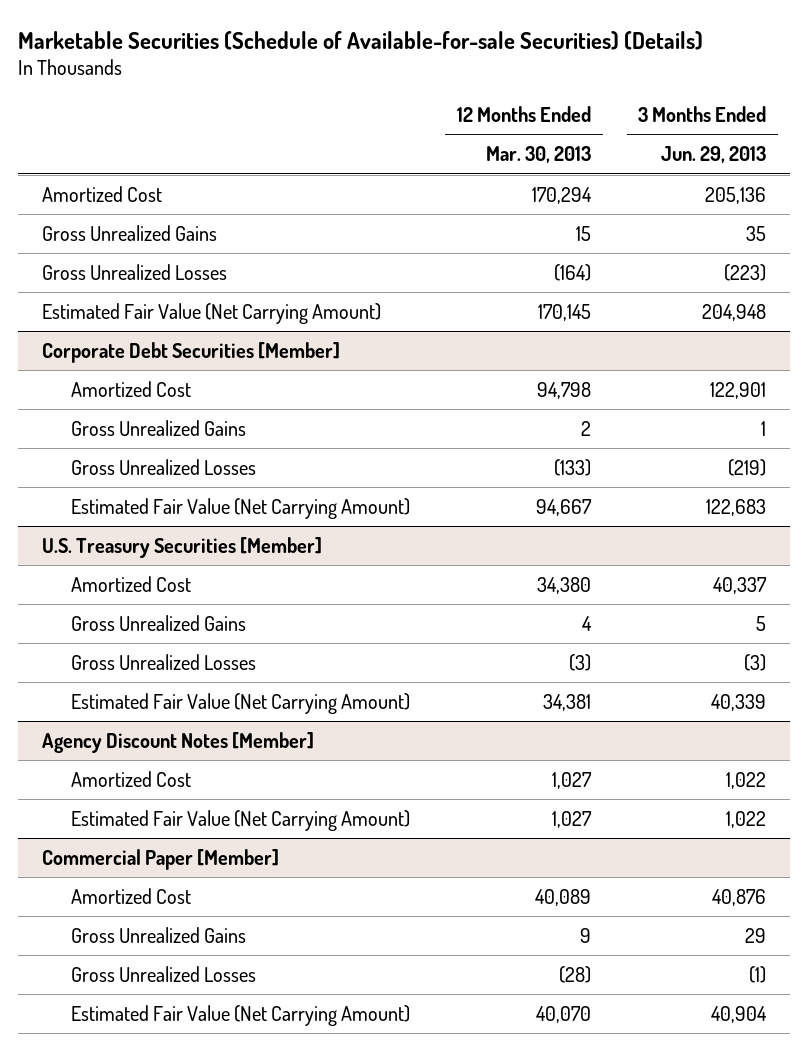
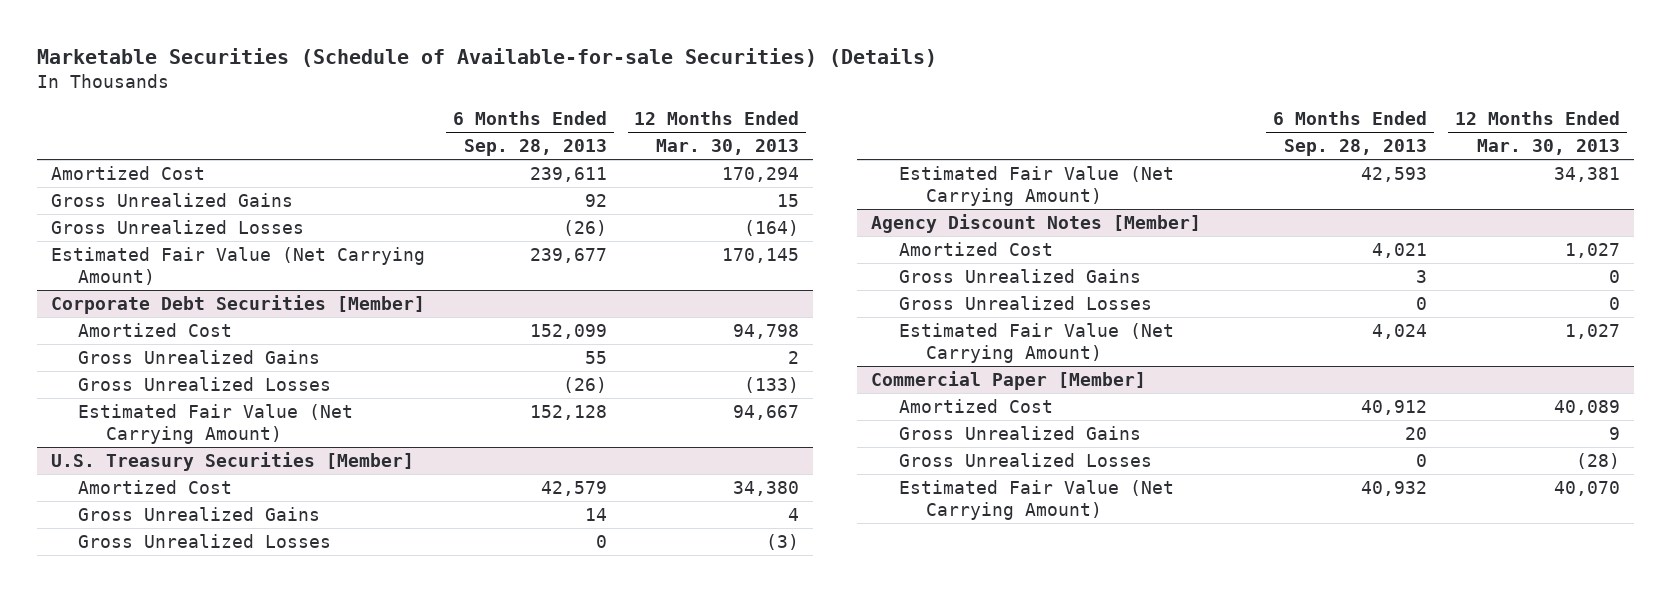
- | 12 Months Ended Mar. 30, 2013 | 3 Months Ended Jun. 29, 2013
+ | 6 Months Ended Sep. 28, 2013 | 12 Months Ended Mar. 30, 2013
@ Agency Discount Notes [Member]
+ Gross Unrealized Gains | 3 | 0
+ Gross Unrealized Losses | 0 | 0

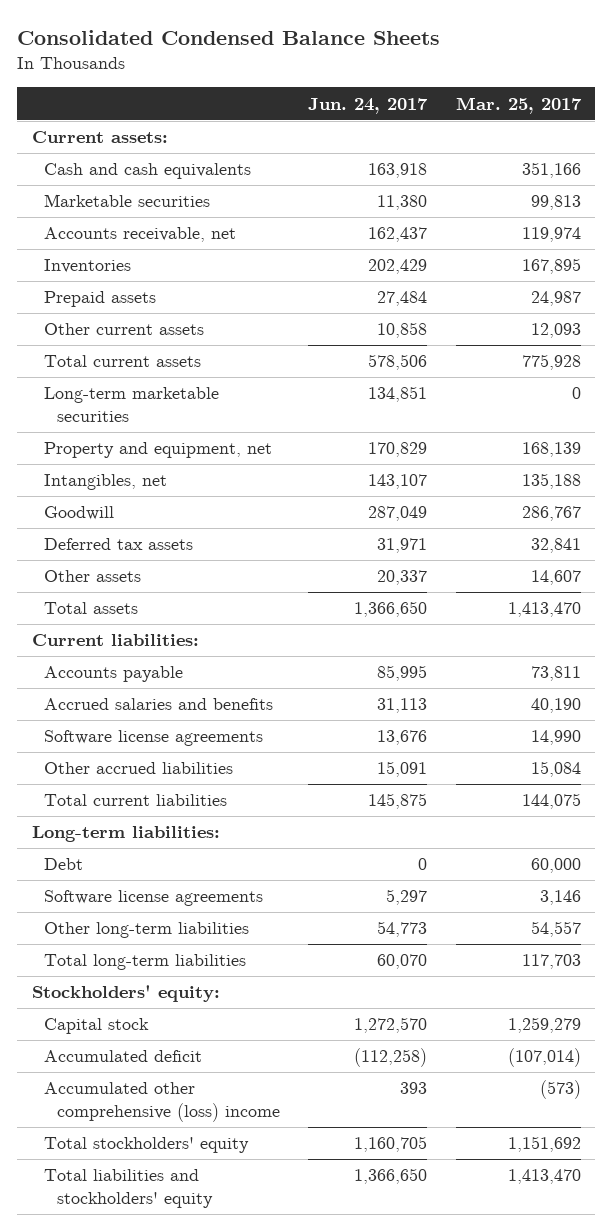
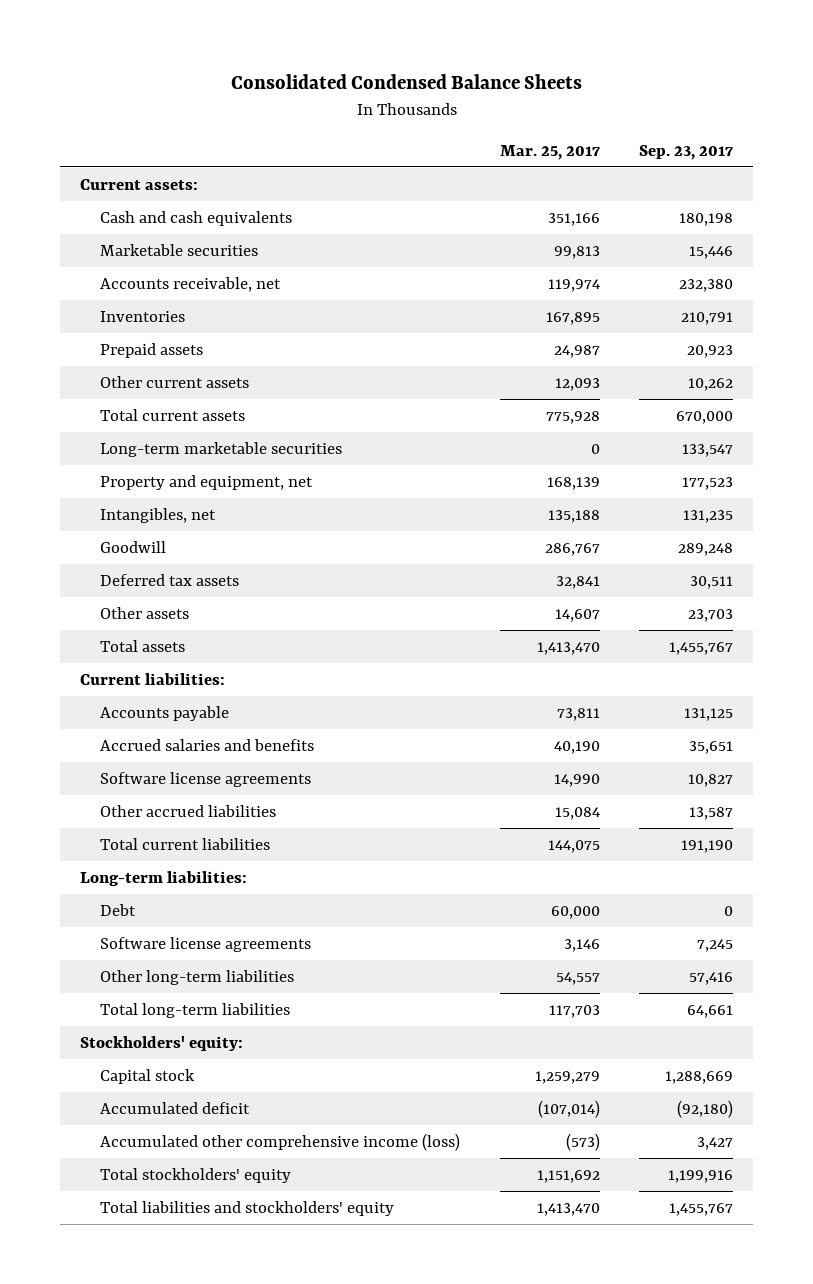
- | Jun. 24, 2017 | Mar. 25, 2017
+ | Mar. 25, 2017 | Sep. 23, 2017
- Accumulated other comprehensive (loss) income | 393 | (573)
+ Accumulated other comprehensive income (loss) | (573) | 3,427

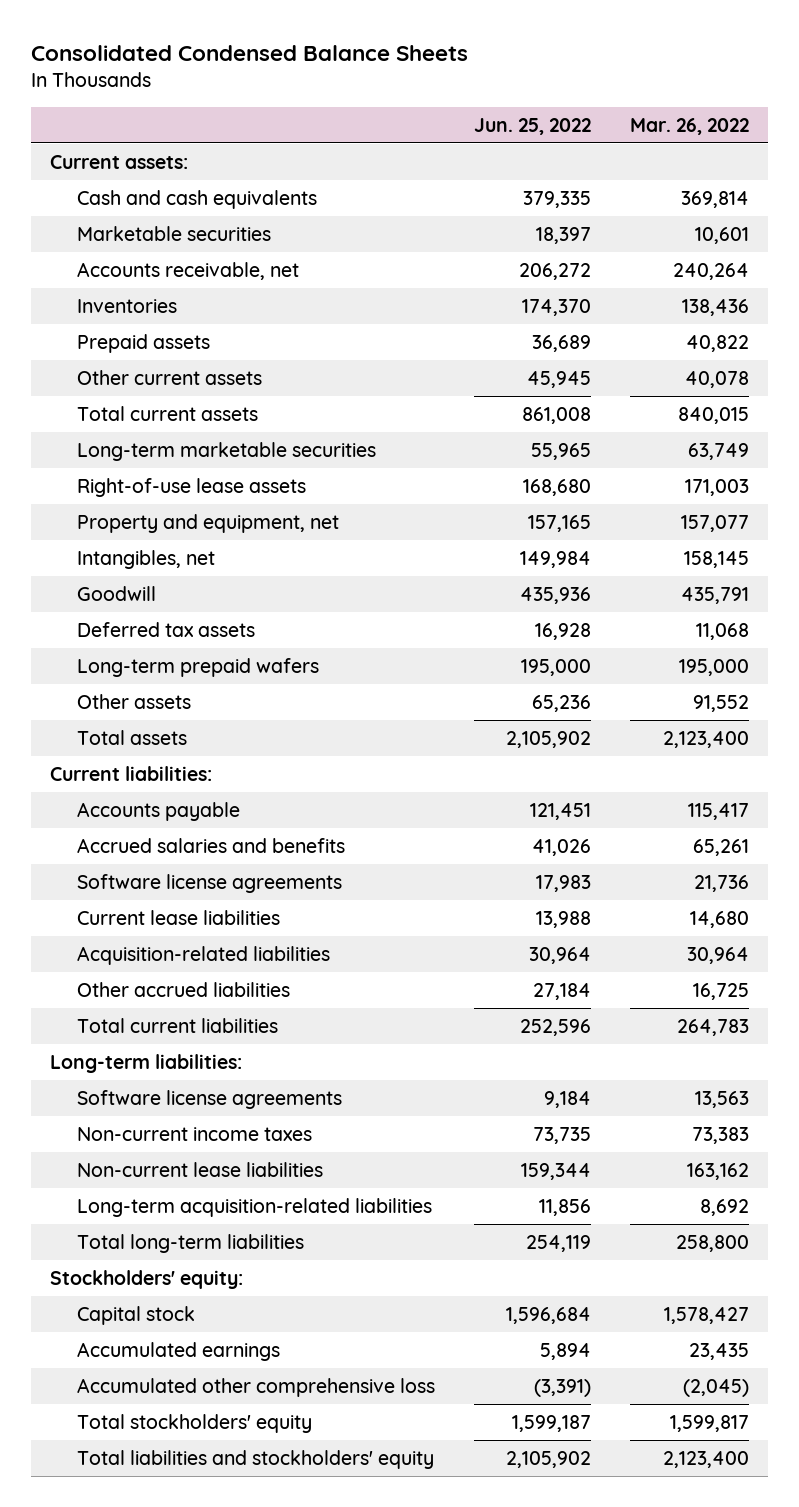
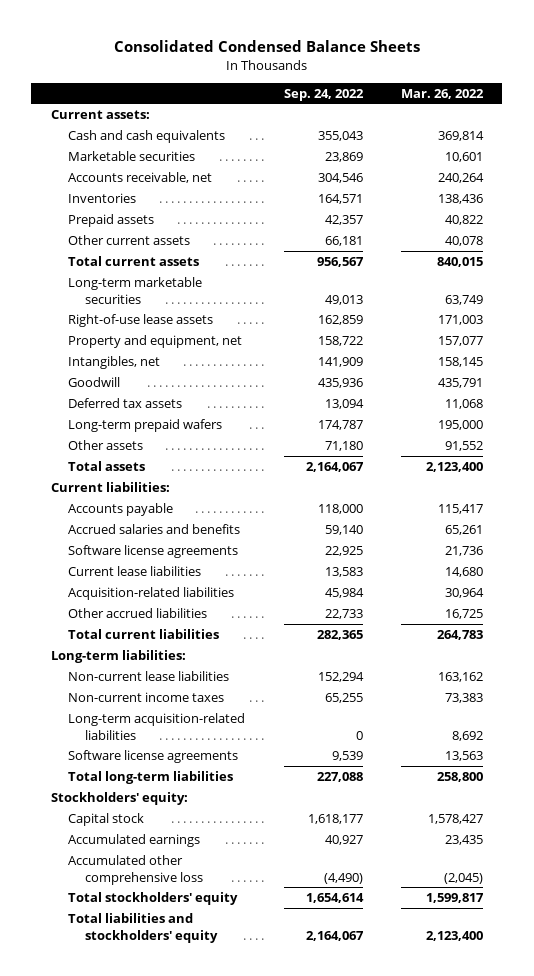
- | Jun. 25, 2022 | Mar. 26, 2022
+ | Sep. 24, 2022 | Mar. 26, 2022
moved down: Non-current income taxes | 65,255 | 73,383
moved down: Software license agreements | 9,539 | 13,563

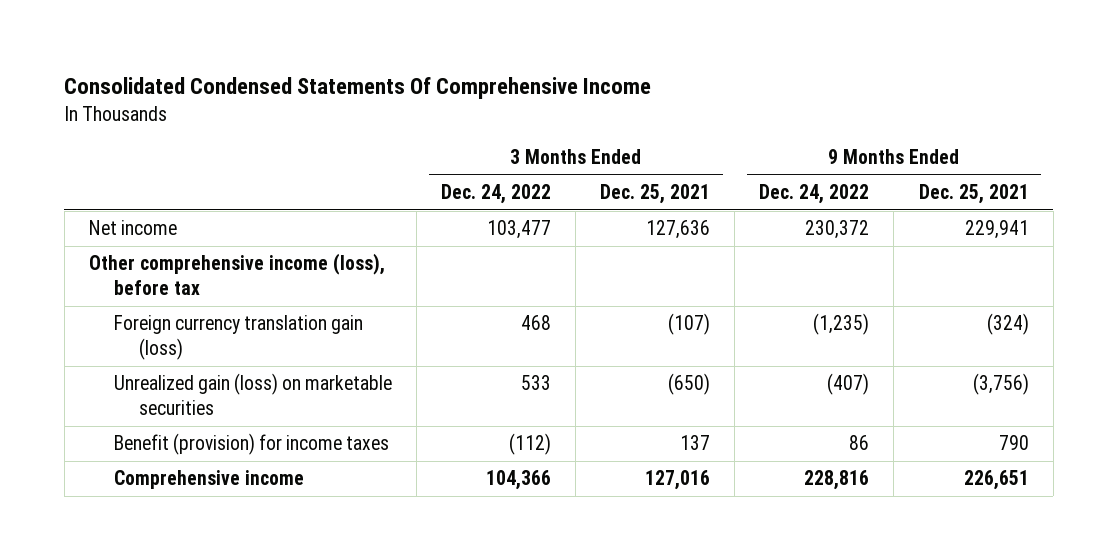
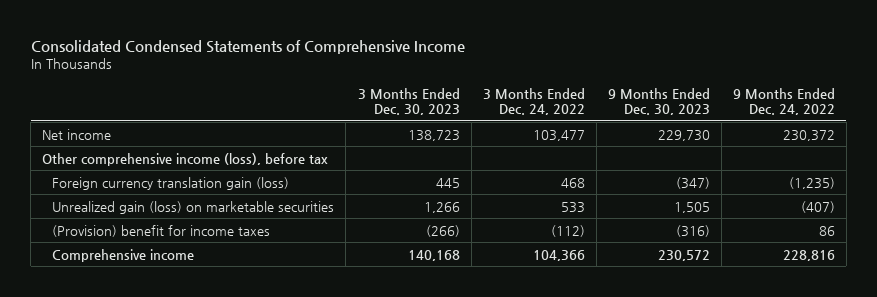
- Consolidated Condensed Statements Of Comprehensive Income
+ Consolidated Condensed Statements of Comprehensive Income
- | 3 Months Ended Dec. 24, 2022 | 3 Months Ended Dec. 25, 2021 | 9 Months Ended Dec. 24, 2022 | 9 Months Ended Dec. 25, 2021
+ | 3 Months Ended Dec. 30, 2023 | 3 Months Ended Dec. 24, 2022 | 9 Months Ended Dec. 30, 2023 | 9 Months Ended Dec. 24, 2022
- Benefit (provision) for income taxes | (112) | 137 | 86 | 790
+ (Provision) benefit for income taxes | (266) | (112) | (316) | 86

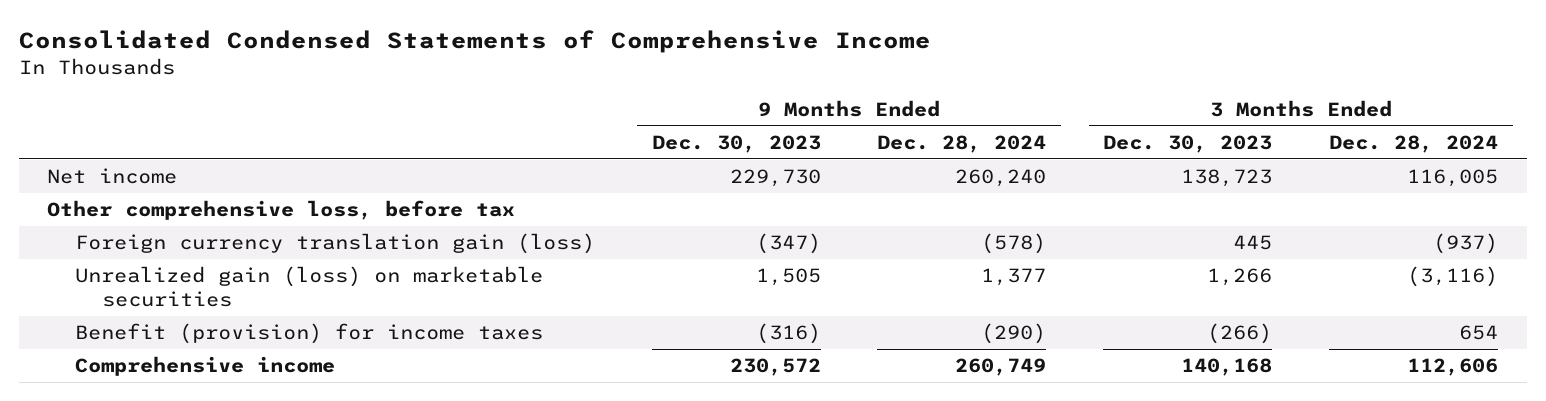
- | 3 Months Ended Dec. 30, 2023 | 3 Months Ended Dec. 24, 2022 | 9 Months Ended Dec. 30, 2023 | 9 Months Ended Dec. 24, 2022
+ | 9 Months Ended Dec. 30, 2023 | 9 Months Ended Dec. 28, 2024 | 3 Months Ended Dec. 30, 2023 | 3 Months Ended Dec. 28, 2024
- Other comprehensive income (loss), before tax
+ Other comprehensive loss, before tax
- (Provision) benefit for income taxes | (266) | (112) | (316) | 86
+ Benefit (provision) for income taxes | (316) | (290) | (266) | 654

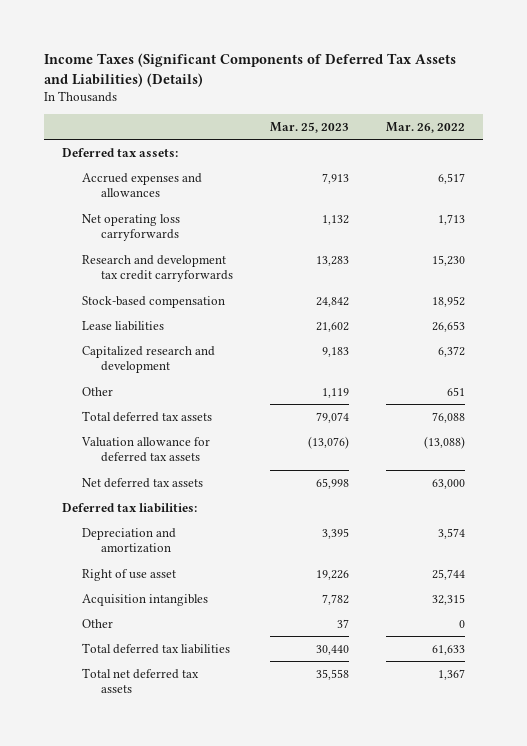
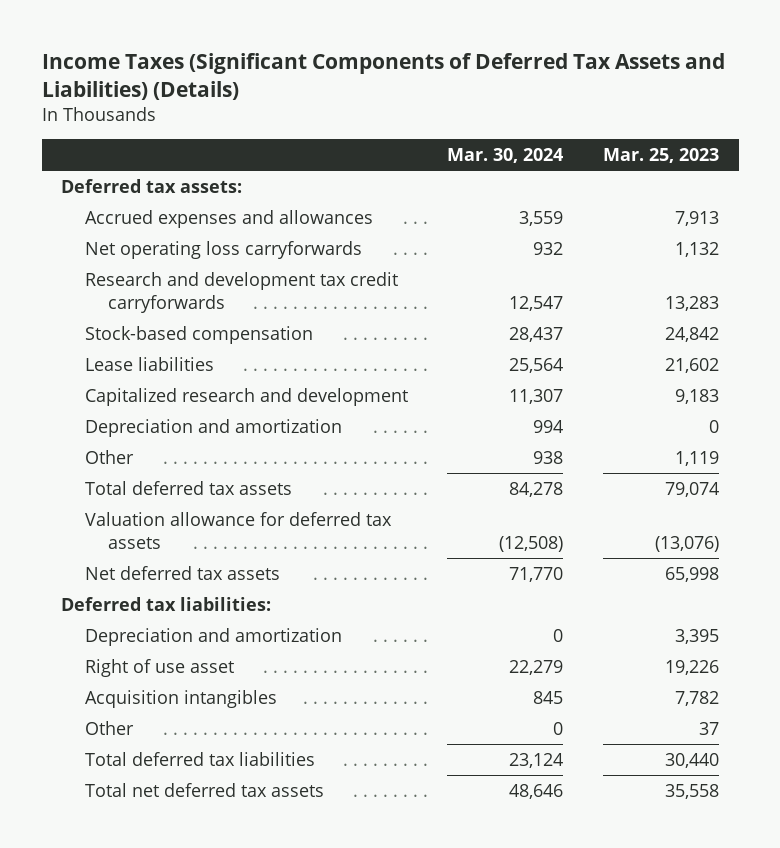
- | Mar. 25, 2023 | Mar. 26, 2022
+ | Mar. 30, 2024 | Mar. 25, 2023
+ Depreciation and amortization | 994 | 0

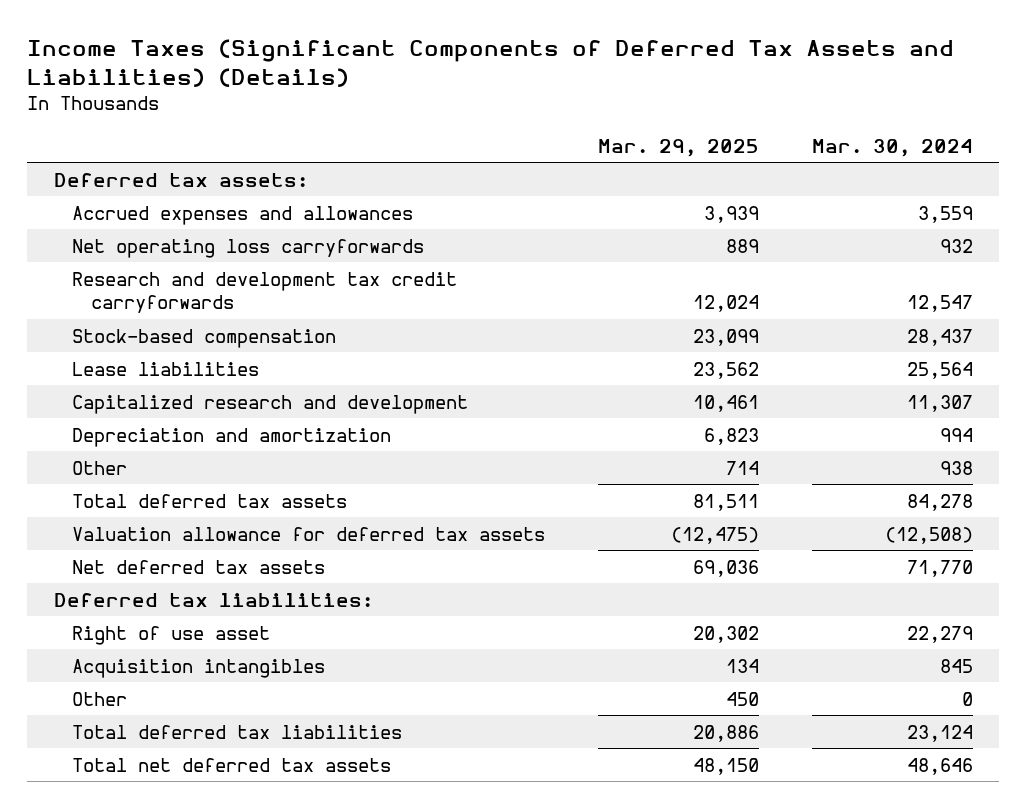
- | Mar. 30, 2024 | Mar. 25, 2023
+ | Mar. 29, 2025 | Mar. 30, 2024
- Depreciation and amortization | 0 | 3,395

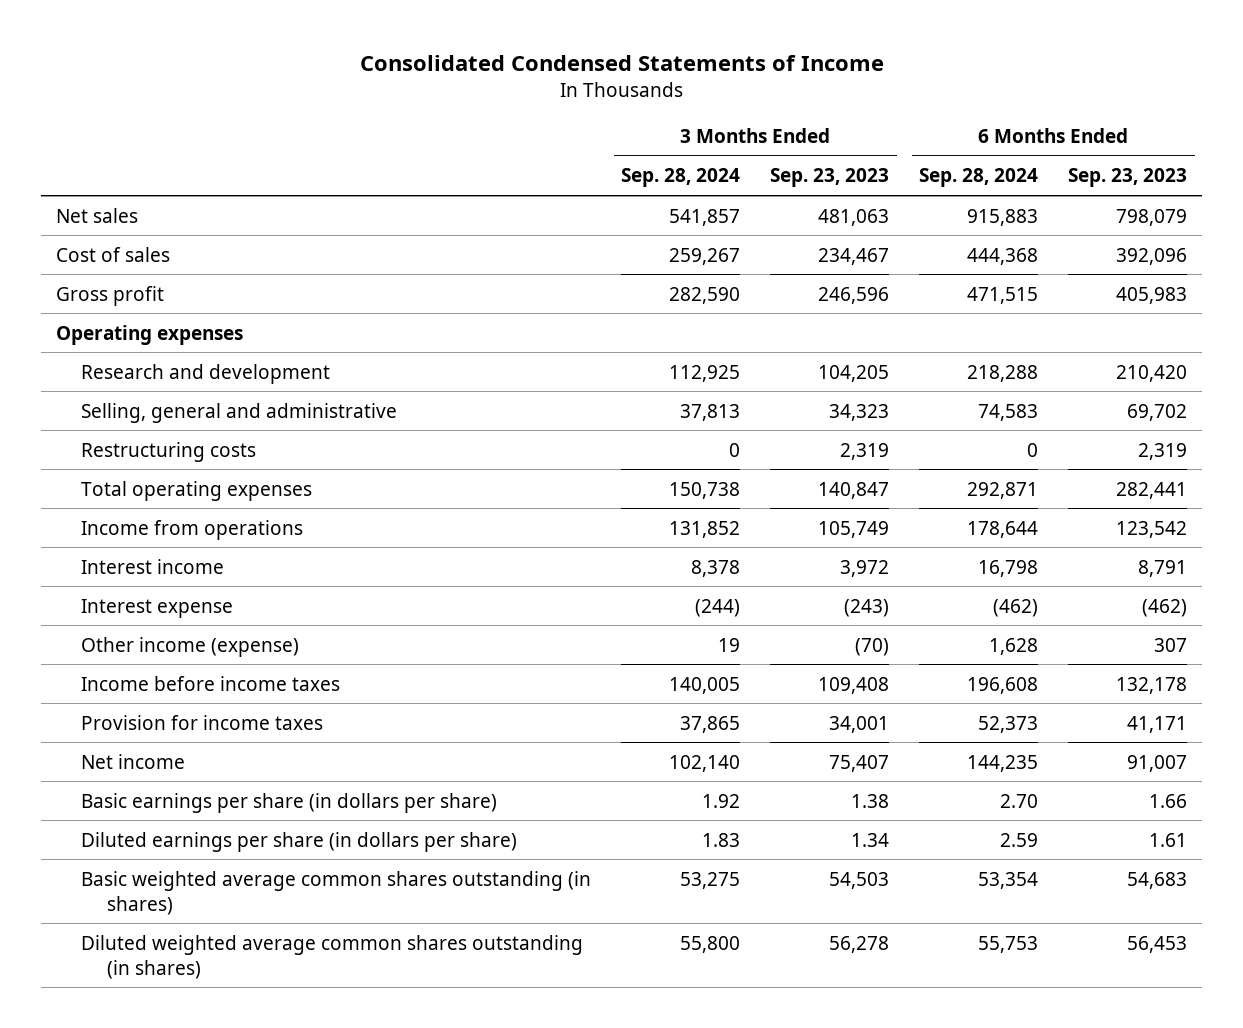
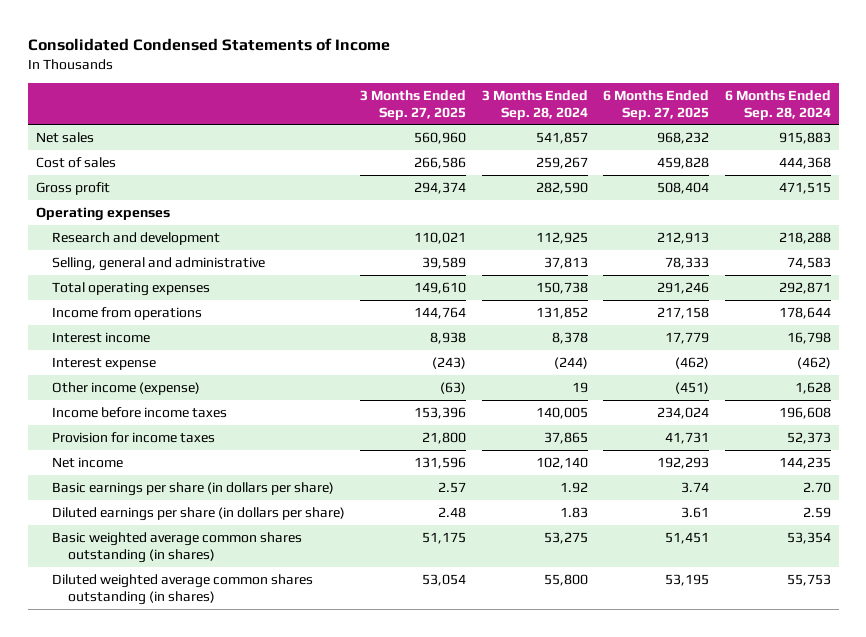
- | 3 Months Ended Sep. 28, 2024 | 3 Months Ended Sep. 23, 2023 | 6 Months Ended Sep. 28, 2024 | 6 Months Ended Sep. 23, 2023
+ | 3 Months Ended Sep. 27, 2025 | 3 Months Ended Sep. 28, 2024 | 6 Months Ended Sep. 27, 2025 | 6 Months Ended Sep. 28, 2024
- Restructuring costs | 0 | 2,319 | 0 | 2,319

